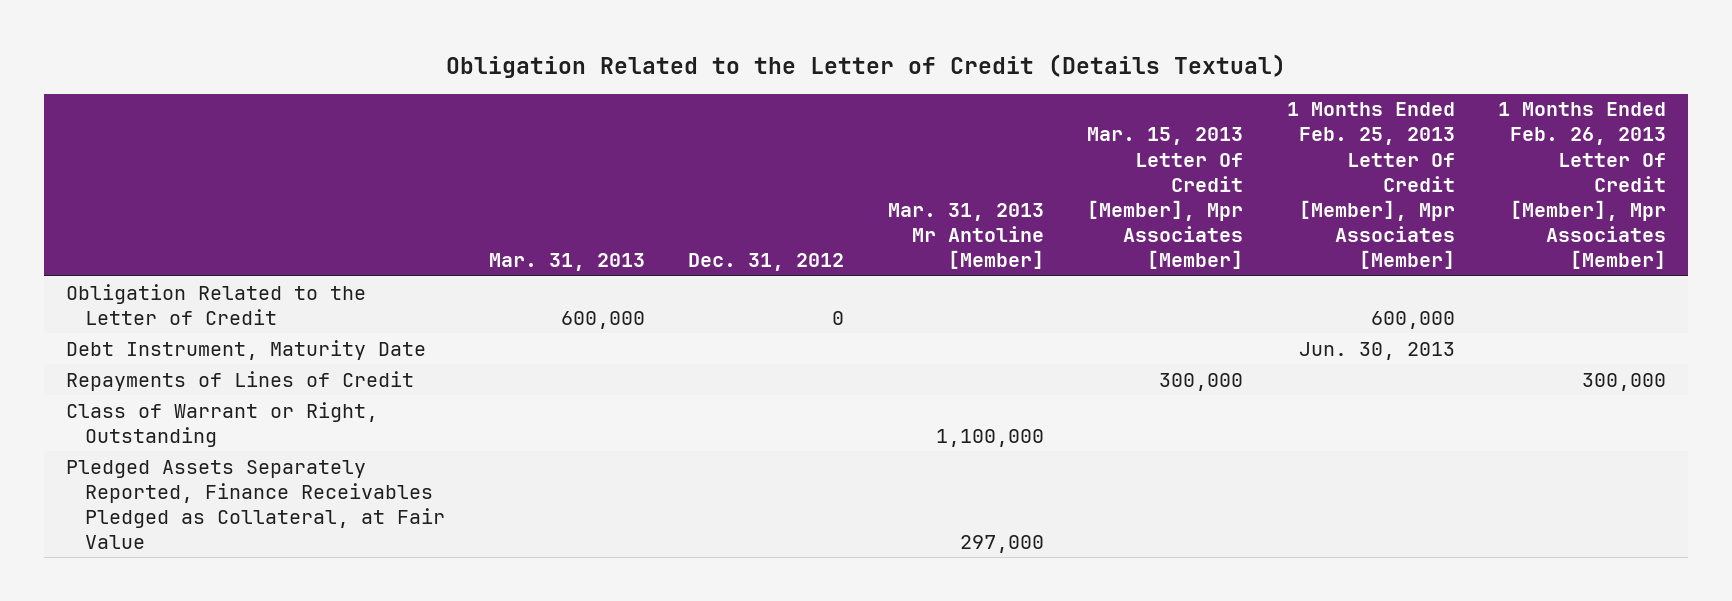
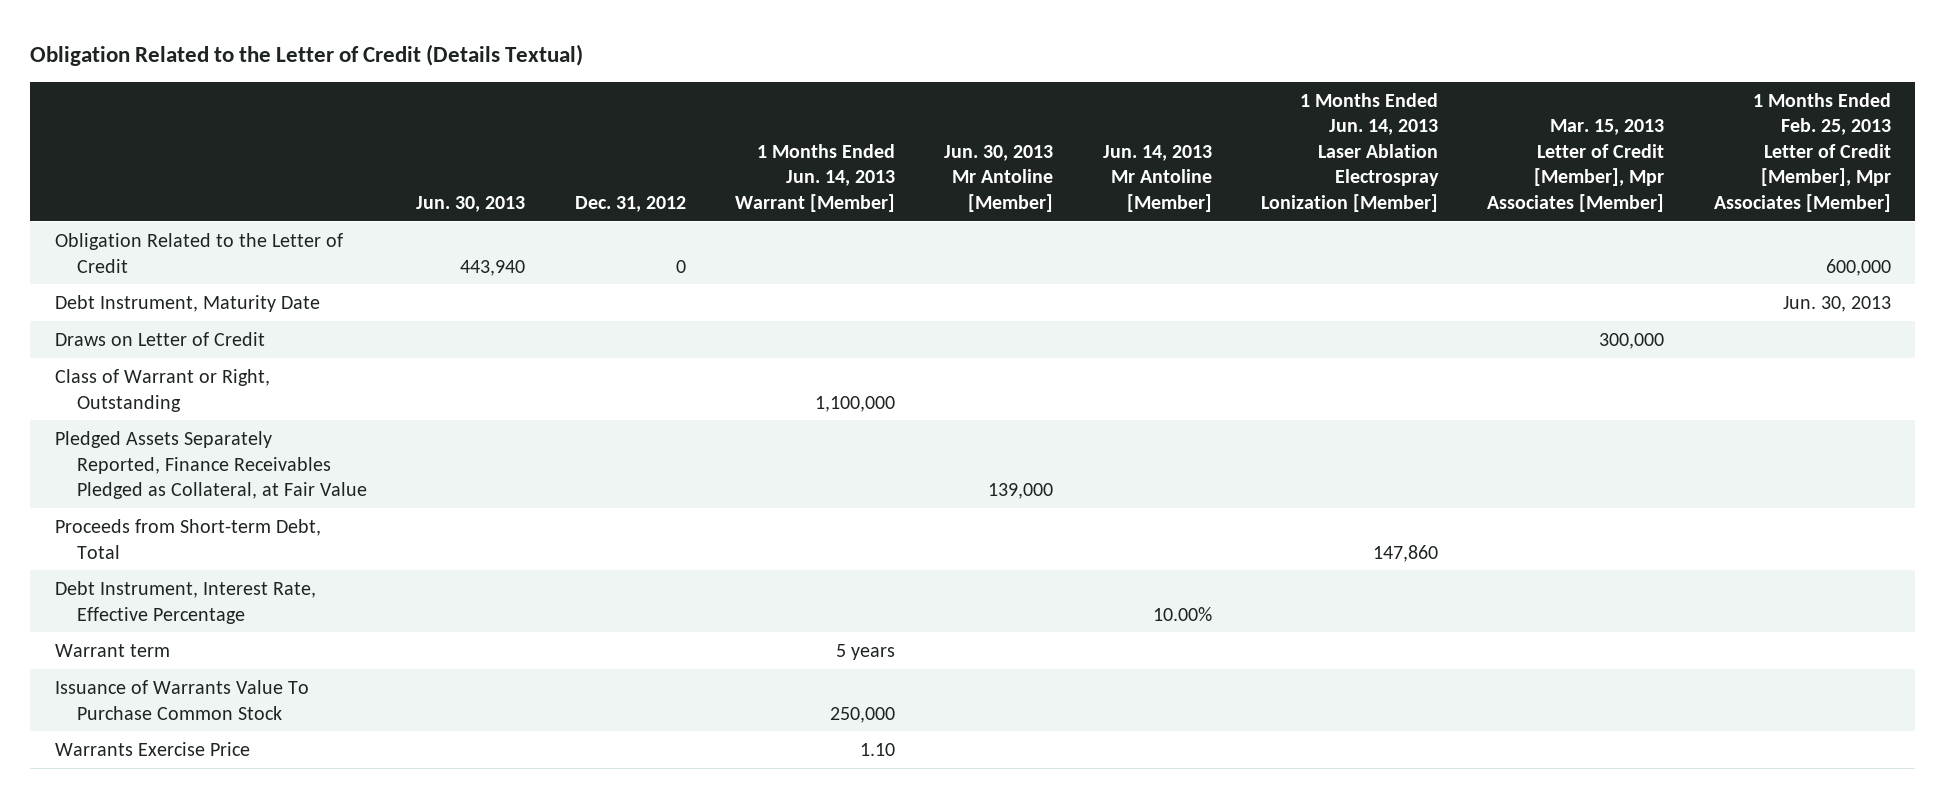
- | Mar. 31, 2013 | Dec. 31, 2012 | Mar. 31, 2013 Mr Antoline [Member] | Mar. 15, 2013 Letter Of Credit [Member], Mpr Associates [Member] | 1 Months Ended Feb. 25, 2013 Letter Of Credit [Member], Mpr Associates [Member] | 1 Months Ended Feb. 26, 2013 Letter Of Credit [Member], Mpr Associates [Member]
+ | Jun. 30, 2013 | Dec. 31, 2012 | 1 Months Ended Jun. 14, 2013 Warrant [Member] | Jun. 30, 2013 Mr Antoline [Member] | Jun. 14, 2013 Mr Antoline [Member] | 1 Months Ended Jun. 14, 2013 Laser Ablation Electrospray Lonization [Member] | Mar. 15, 2013 Letter of Credit [Member], Mpr Associates [Member] | 1 Months Ended Feb. 25, 2013 Letter of Credit [Member], Mpr Associates [Member]
- Repayments of Lines of Credit | | | | 300,000 | | 300,000
+ Draws on Letter of Credit | | | | | | | 300,000 |
+ Proceeds from Short-term Debt, Total | | | | | | 147,860 | |
+ Debt Instrument, Interest Rate, Effective Percentage | | | | | 10.00% | | |
+ Warrant term | | | 5 years | | | | |
+ Issuance of Warrants Value To Purchase Common Stock | | | 250,000 | | | | |
+ Warrants Exercise Price | | | 1.10 | | | | |

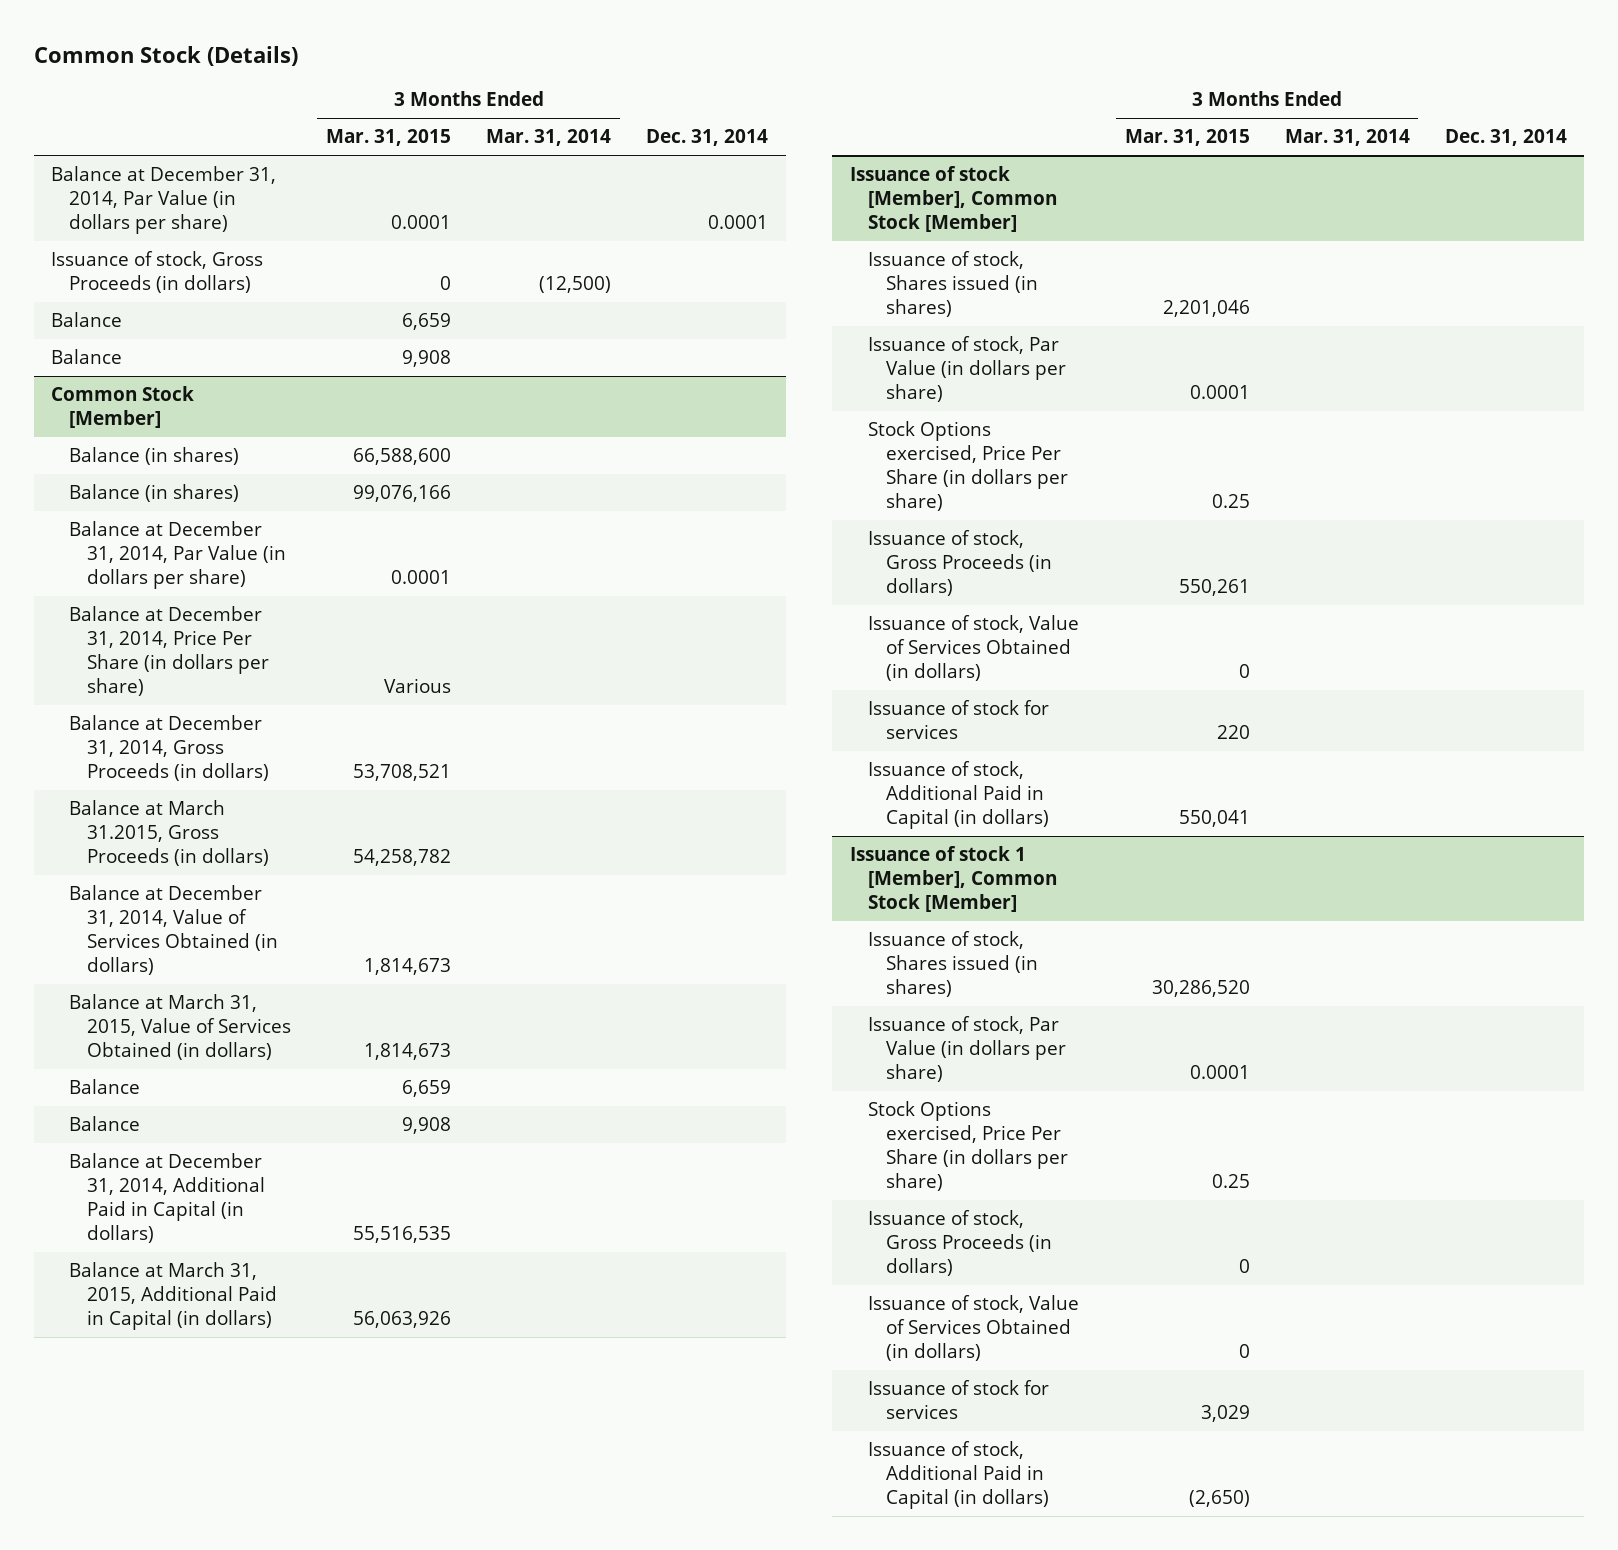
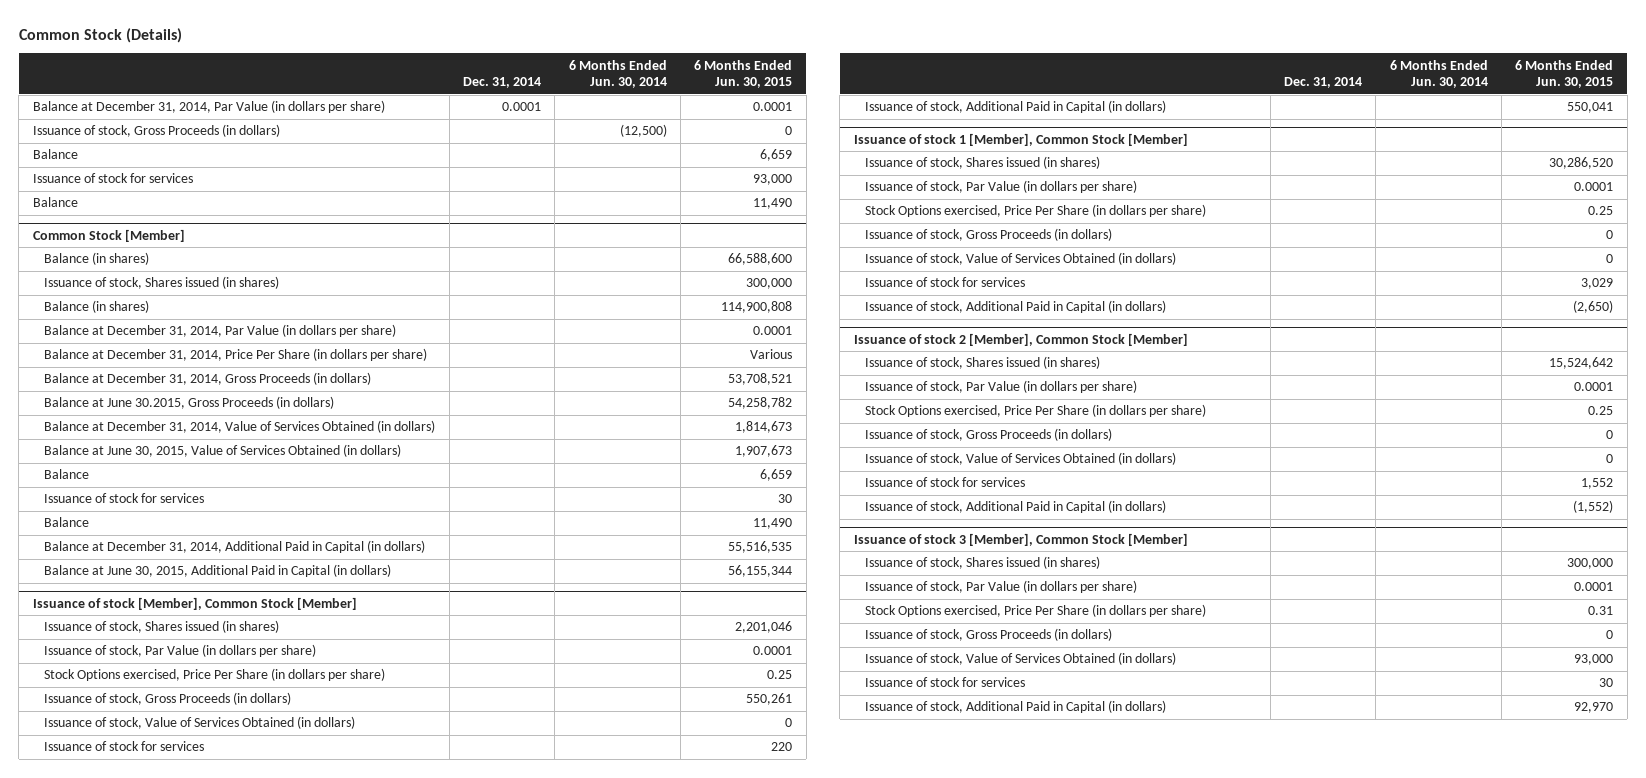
- | 3 Months Ended Mar. 31, 2015 | 3 Months Ended Mar. 31, 2014 | Dec. 31, 2014
+ | Dec. 31, 2014 | 6 Months Ended Jun. 30, 2014 | 6 Months Ended Jun. 30, 2015
+ Issuance of stock for services | | | 93,000
@ Common Stock [Member]
+ Issuance of stock, Shares issued (in shares) | | | 300,000
- Balance at March 31.2015, Gross Proceeds (in dollars) | 54,258,782 | |
+ Balance at June 30.2015, Gross Proceeds (in dollars) | | | 54,258,782
- Balance at March 31, 2015, Value of Services Obtained (in dollars) | 1,814,673 | |
+ Balance at June 30, 2015, Value of Services Obtained (in dollars) | | | 1,907,673
+ Issuance of stock for services | | | 30
- Balance at March 31, 2015, Additional Paid in Capital (in dollars) | 56,063,926 | |
+ Balance at June 30, 2015, Additional Paid in Capital (in dollars) | | | 56,155,344
+ Issuance of stock 2 [Member], Common Stock [Member]
+ Issuance of stock, Shares issued (in shares) | | | 15,524,642
+ Issuance of stock, Par Value (in dollars per share) | | | 0.0001
+ Stock Options exercised, Price Per Share (in dollars per share) | | | 0.25
+ Issuance of stock, Gross Proceeds (in dollars) | | | 0
+ Issuance of stock, Value of Services Obtained (in dollars) | | | 0
+ Issuance of stock for services | | | 1,552
+ Issuance of stock, Additional Paid in Capital (in dollars) | | | (1,552)
+ Issuance of stock 3 [Member], Common Stock [Member]
+ Issuance of stock, Shares issued (in shares) | | | 300,000
+ Issuance of stock, Par Value (in dollars per share) | | | 0.0001
+ Stock Options exercised, Price Per Share (in dollars per share) | | | 0.31
+ Issuance of stock, Gross Proceeds (in dollars) | | | 0
+ Issuance of stock, Value of Services Obtained (in dollars) | | | 93,000
+ Issuance of stock for services | | | 30
+ Issuance of stock, Additional Paid in Capital (in dollars) | | | 92,970

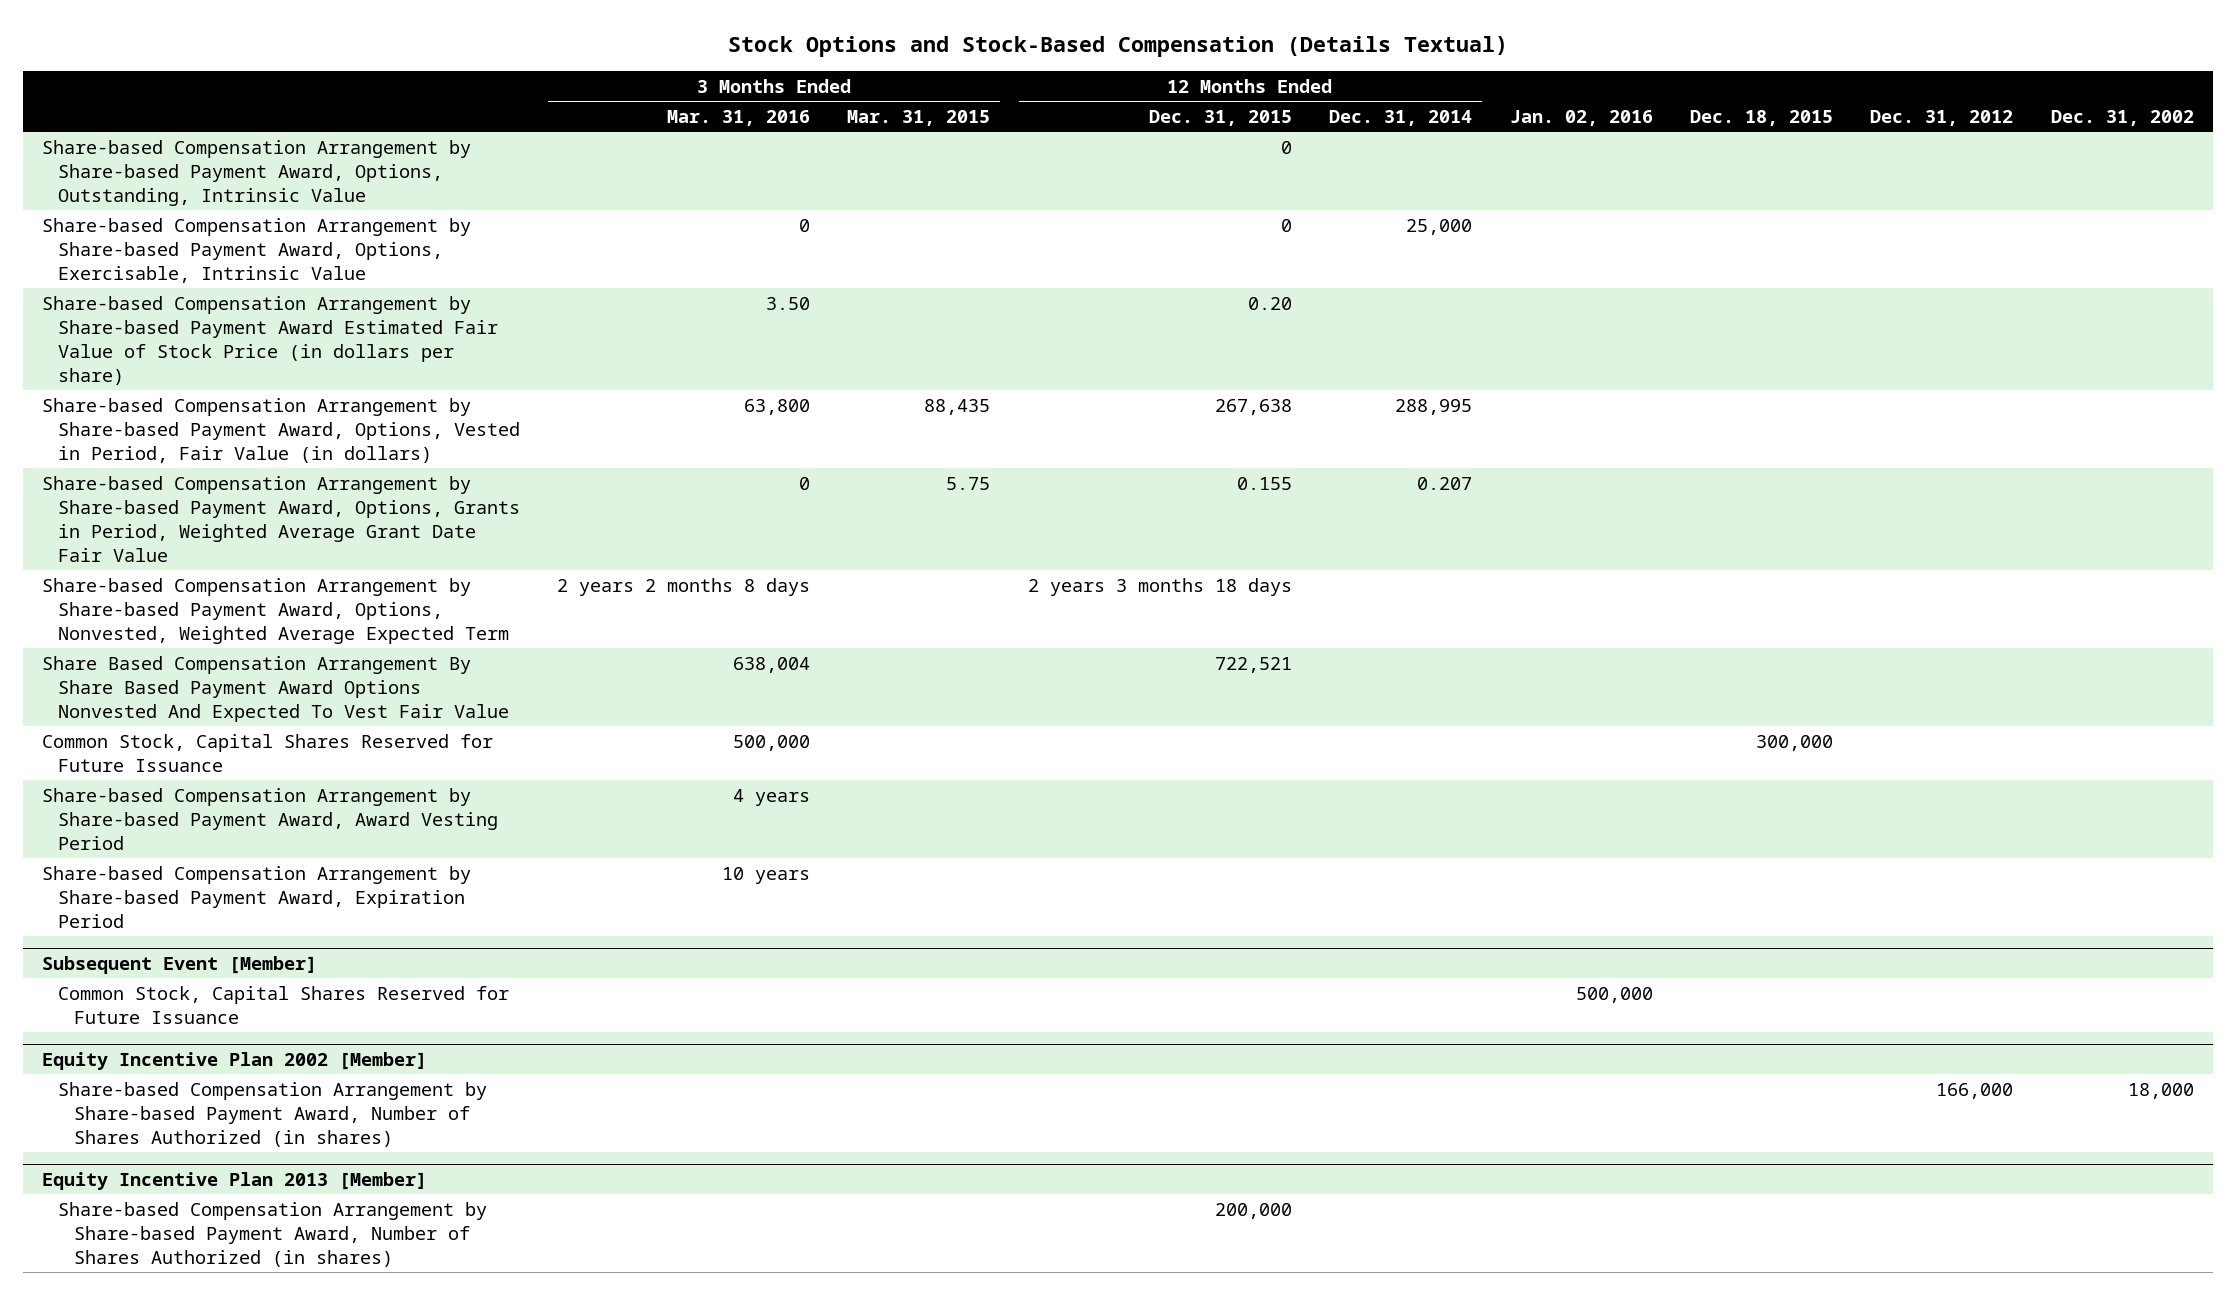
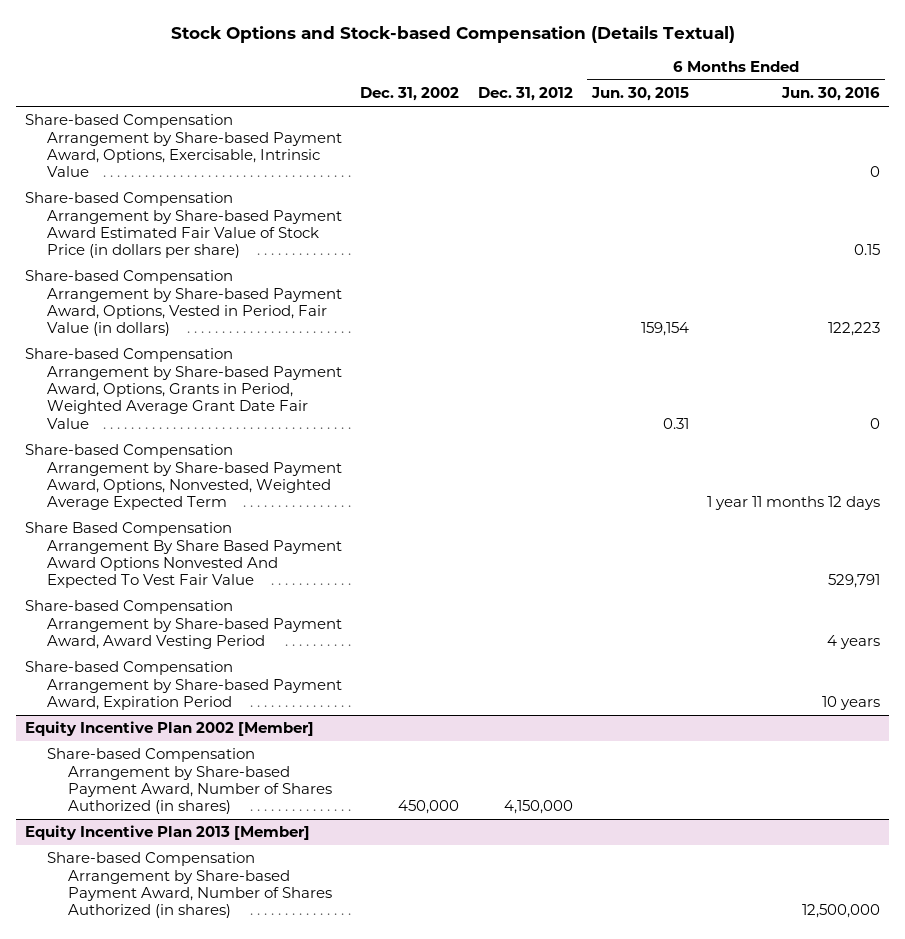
- Stock Options and Stock-Based Compensation (Details Textual)
+ Stock Options and Stock-based Compensation (Details Textual)
- | 3 Months Ended Mar. 31, 2016 | 3 Months Ended Mar. 31, 2015 | 12 Months Ended Dec. 31, 2015 | 12 Months Ended Dec. 31, 2014 | Jan. 02, 2016 | Dec. 18, 2015 | Dec. 31, 2012 | Dec. 31, 2002
+ | Dec. 31, 2002 | Dec. 31, 2012 | 6 Months Ended Jun. 30, 2015 | 6 Months Ended Jun. 30, 2016
- Share-based Compensation Arrangement by Share-based Payment Award, Options, Outstanding, Intrinsic Value | | | 0 | | | | |
- Common Stock, Capital Shares Reserved for Future Issuance | 500,000 | | | | | 300,000 | |
- Subsequent Event [Member]
- Common Stock, Capital Shares Reserved for Future Issuance | | | | | 500,000 | | |
@ Equity Incentive Plan 2002 [Member]
- Share-based Compensation Arrangement by Share-based Payment Award, Number of Shares Authorized (in shares) | | | | | | | 166,000 | 18,000
+ Share-based Compensation Arrangement by Share-based Payment Award, Number of Shares Authorized (in shares) | 450,000 | 4,150,000 | |

